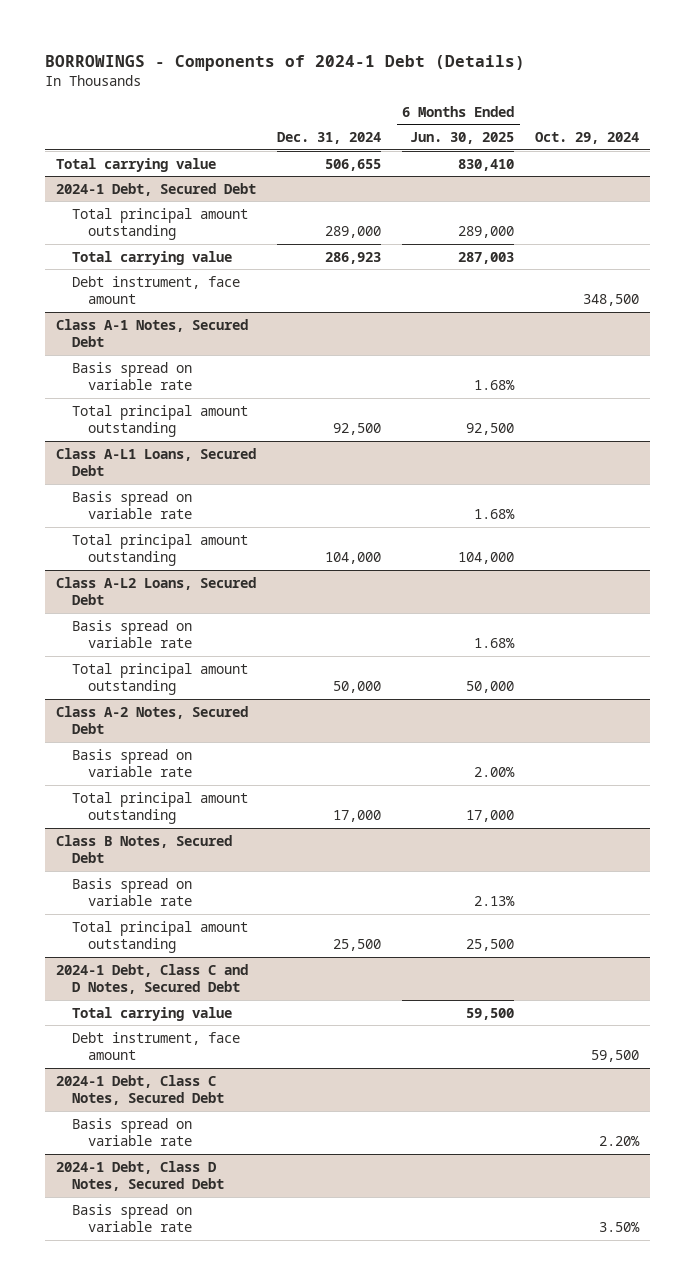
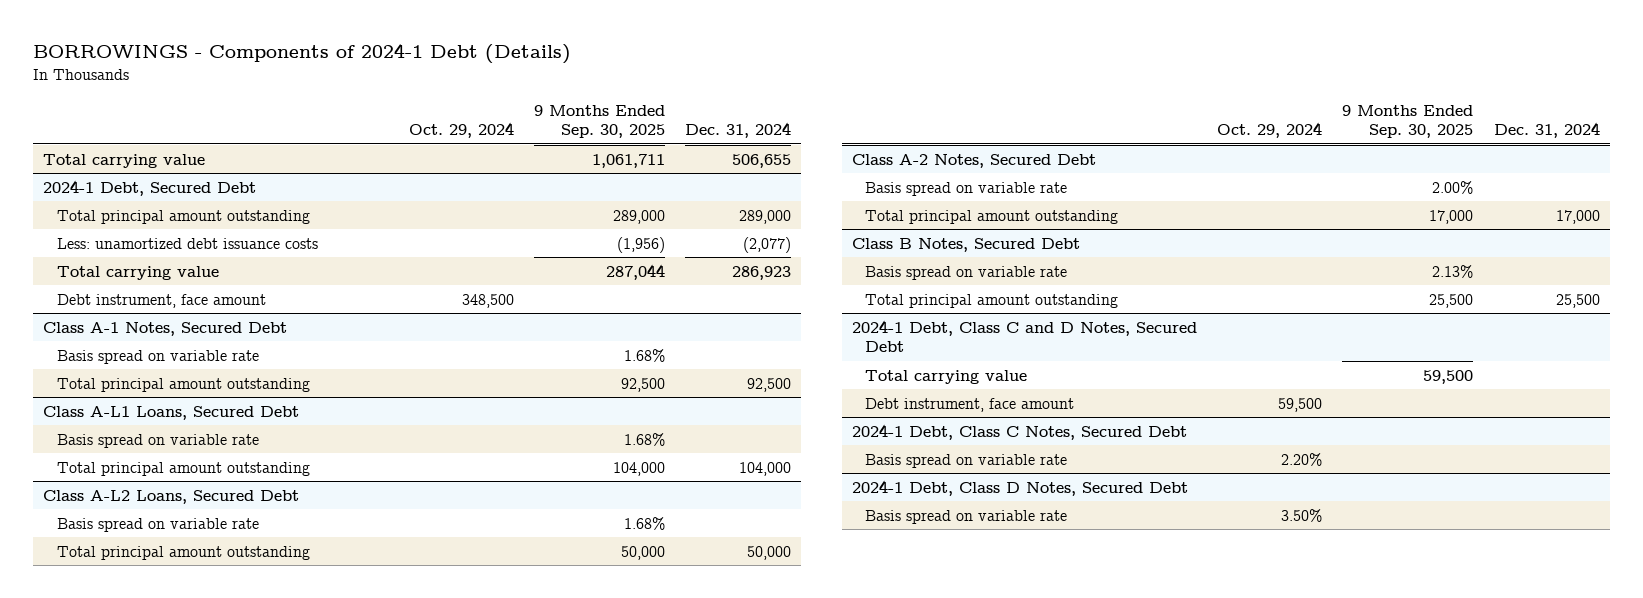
- | Dec. 31, 2024 | 6 Months Ended Jun. 30, 2025 | Oct. 29, 2024
+ | Oct. 29, 2024 | 9 Months Ended Sep. 30, 2025 | Dec. 31, 2024
@ 2024-1 Debt, Secured Debt
+ Less: unamortized debt issuance costs | | (1,956) | (2,077)

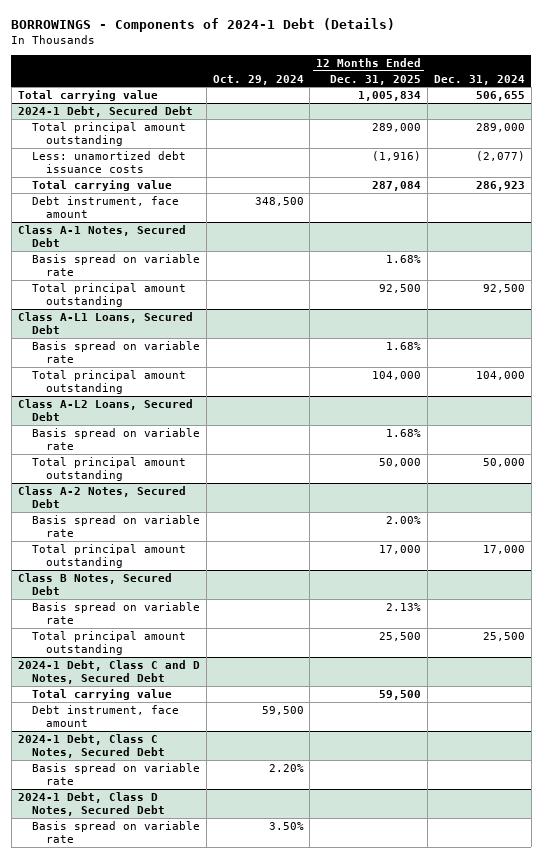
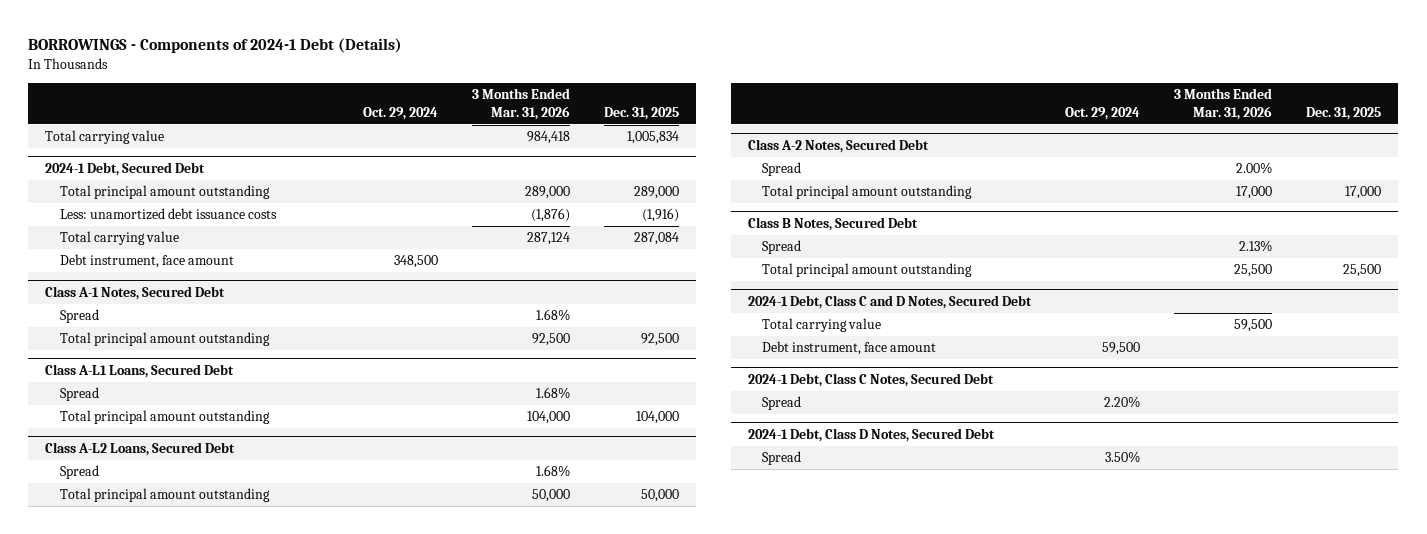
- | Oct. 29, 2024 | 12 Months Ended Dec. 31, 2025 | Dec. 31, 2024
+ | Oct. 29, 2024 | 3 Months Ended Mar. 31, 2026 | Dec. 31, 2025
@ Class A-1 Notes, Secured Debt
- Basis spread on variable rate | | 1.68% |
+ Spread | | 1.68% |
@ Class A-L1 Loans, Secured Debt
- Basis spread on variable rate | | 1.68% |
+ Spread | | 1.68% |
@ Class A-L2 Loans, Secured Debt
- Basis spread on variable rate | | 1.68% |
+ Spread | | 1.68% |
@ Class A-2 Notes, Secured Debt
- Basis spread on variable rate | | 2.00% |
+ Spread | | 2.00% |
@ Class B Notes, Secured Debt
- Basis spread on variable rate | | 2.13% |
+ Spread | | 2.13% |
@ 2024-1 Debt, Class C Notes, Secured Debt
- Basis spread on variable rate | 2.20% | |
+ Spread | 2.20% | |
@ 2024-1 Debt, Class D Notes, Secured Debt
- Basis spread on variable rate | 3.50% | |
+ Spread | 3.50% | |

